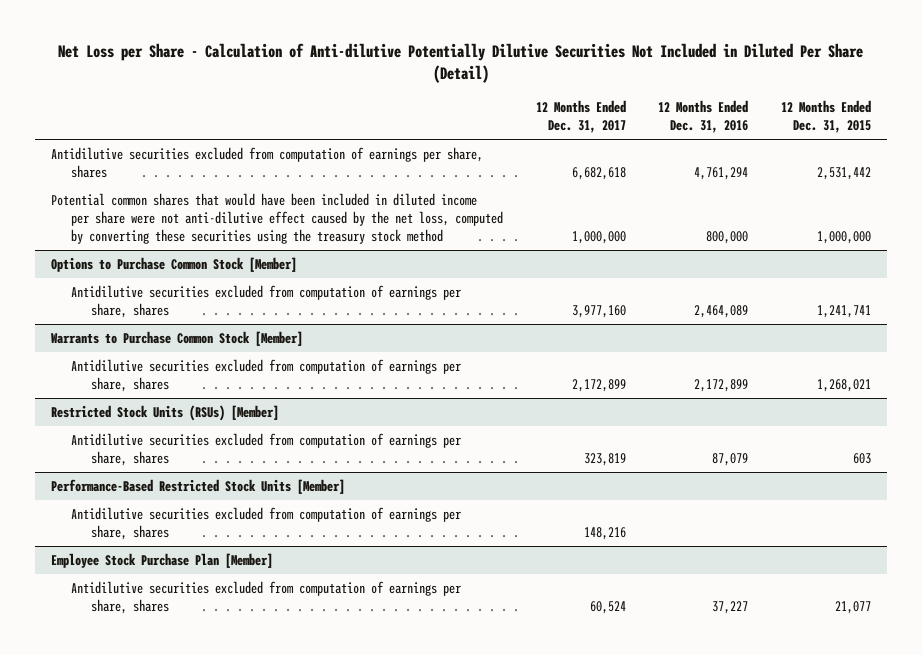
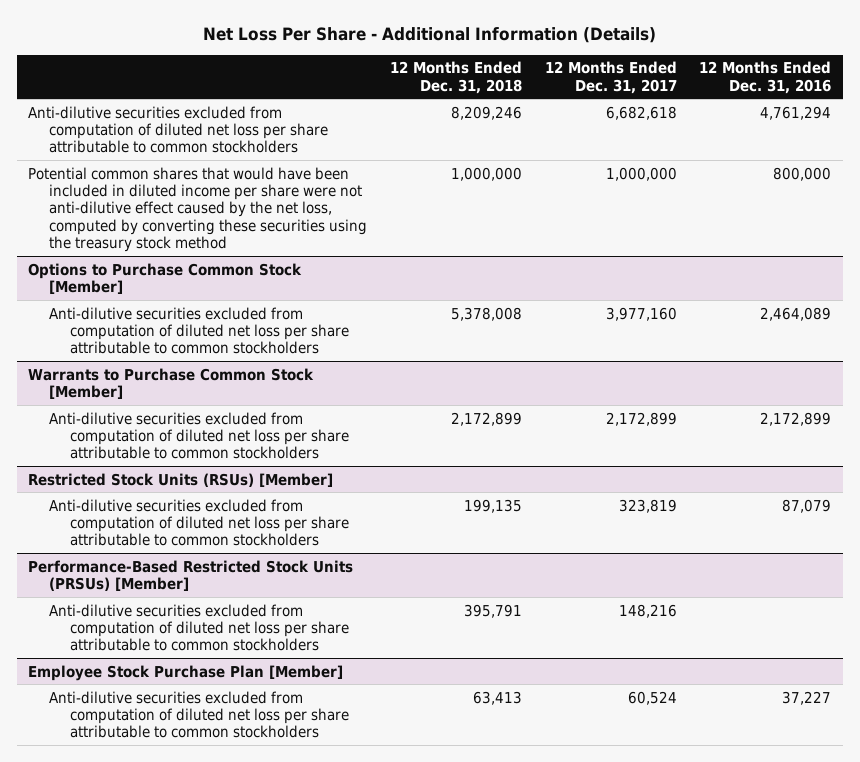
- Net Loss per Share - Calculation of Anti-dilutive Potentially Dilutive Securities Not Included in Diluted Per Share (Detail)
+ Net Loss Per Share - Additional Information (Details)
- | 12 Months Ended Dec. 31, 2017 | 12 Months Ended Dec. 31, 2016 | 12 Months Ended Dec. 31, 2015
+ | 12 Months Ended Dec. 31, 2018 | 12 Months Ended Dec. 31, 2017 | 12 Months Ended Dec. 31, 2016
- Antidilutive securities excluded from computation of earnings per share, shares | 6,682,618 | 4,761,294 | 2,531,442
+ Anti-dilutive securities excluded from computation of diluted net loss per share attributable to common stockholders | 8,209,246 | 6,682,618 | 4,761,294
@ Options to Purchase Common Stock [Member]
- Antidilutive securities excluded from computation of earnings per share, shares | 3,977,160 | 2,464,089 | 1,241,741
+ Anti-dilutive securities excluded from computation of diluted net loss per share attributable to common stockholders | 5,378,008 | 3,977,160 | 2,464,089
@ Warrants to Purchase Common Stock [Member]
- Antidilutive securities excluded from computation of earnings per share, shares | 2,172,899 | 2,172,899 | 1,268,021
+ Anti-dilutive securities excluded from computation of diluted net loss per share attributable to common stockholders | 2,172,899 | 2,172,899 | 2,172,899
@ Restricted Stock Units (RSUs) [Member]
- Antidilutive securities excluded from computation of earnings per share, shares | 323,819 | 87,079 | 603
- Performance-Based Restricted Stock Units [Member]
- Antidilutive securities excluded from computation of earnings per share, shares | 148,216 | |
@ Restricted Stock Units (RSUs) [Member]
+ Anti-dilutive securities excluded from computation of diluted net loss per share attributable to common stockholders | 199,135 | 323,819 | 87,079
+ Performance-Based Restricted Stock Units (PRSUs) [Member]
+ Anti-dilutive securities excluded from computation of diluted net loss per share attributable to common stockholders | 395,791 | 148,216 |
@ Employee Stock Purchase Plan [Member]
- Antidilutive securities excluded from computation of earnings per share, shares | 60,524 | 37,227 | 21,077
+ Anti-dilutive securities excluded from computation of diluted net loss per share attributable to common stockholders | 63,413 | 60,524 | 37,227

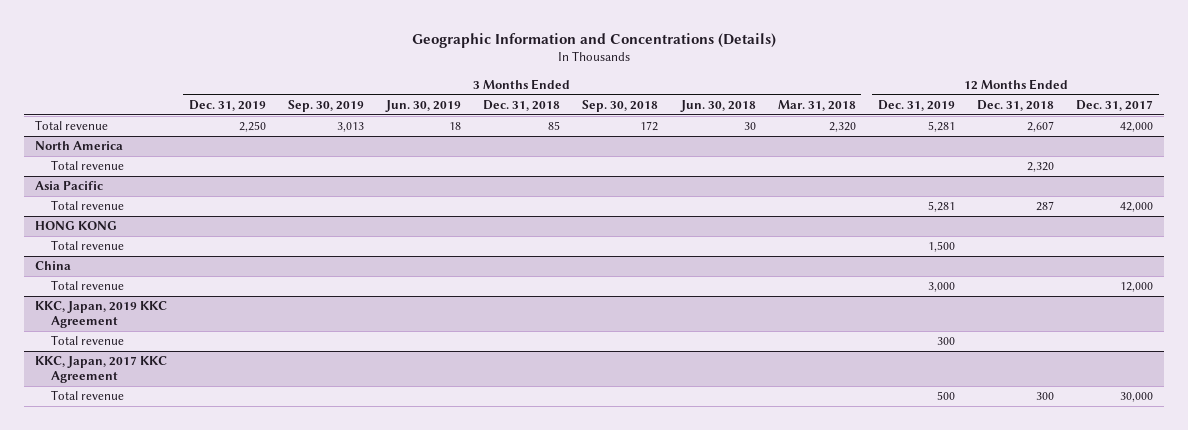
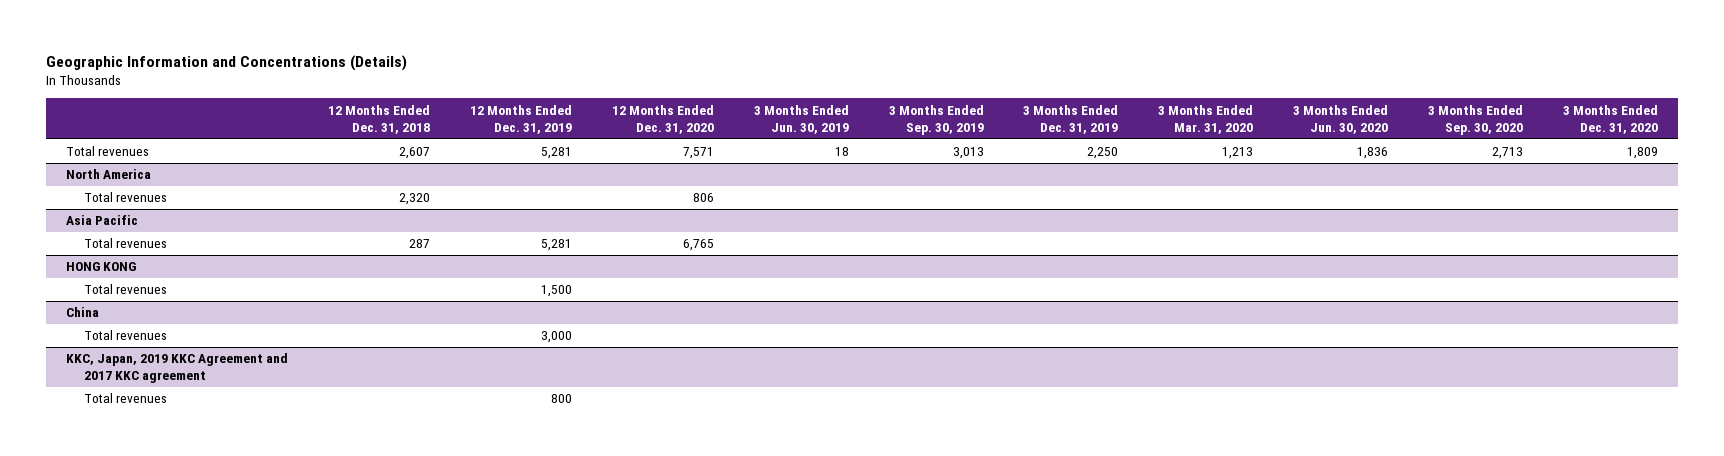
- | 3 Months Ended Dec. 31, 2019 | 3 Months Ended Sep. 30, 2019 | 3 Months Ended Jun. 30, 2019 | 3 Months Ended Dec. 31, 2018 | 3 Months Ended Sep. 30, 2018 | 3 Months Ended Jun. 30, 2018 | 3 Months Ended Mar. 31, 2018 | 12 Months Ended Dec. 31, 2019 | 12 Months Ended Dec. 31, 2018 | 12 Months Ended Dec. 31, 2017
+ | 12 Months Ended Dec. 31, 2018 | 12 Months Ended Dec. 31, 2019 | 12 Months Ended Dec. 31, 2020 | 3 Months Ended Jun. 30, 2019 | 3 Months Ended Sep. 30, 2019 | 3 Months Ended Dec. 31, 2019 | 3 Months Ended Mar. 31, 2020 | 3 Months Ended Jun. 30, 2020 | 3 Months Ended Sep. 30, 2020 | 3 Months Ended Dec. 31, 2020
- Total revenue | 2,250 | 3,013 | 18 | 85 | 172 | 30 | 2,320 | 5,281 | 2,607 | 42,000
+ Total revenues | 2,607 | 5,281 | 7,571 | 18 | 3,013 | 2,250 | 1,213 | 1,836 | 2,713 | 1,809
@ North America
- Total revenue | | | | | | | | | 2,320 |
+ Total revenues | 2,320 | | 806 | | | | | | |
@ Asia Pacific
- Total revenue | | | | | | | | 5,281 | 287 | 42,000
+ Total revenues | 287 | 5,281 | 6,765 | | | | | | |
@ HONG KONG
- Total revenue | | | | | | | | 1,500 | |
+ Total revenues | | 1,500 | | | | | | | |
@ China
- Total revenue | | | | | | | | 3,000 | | 12,000
- KKC, Japan, 2019 KKC Agreement
- Total revenue | | | | | | | | 300 | |
- KKC, Japan, 2017 KKC Agreement
- Total revenue | | | | | | | | 500 | 300 | 30,000
@ China
+ Total revenues | | 3,000 | | | | | | | |
+ KKC, Japan, 2019 KKC Agreement and 2017 KKC agreement
+ Total revenues | | 800 | | | | | | | |

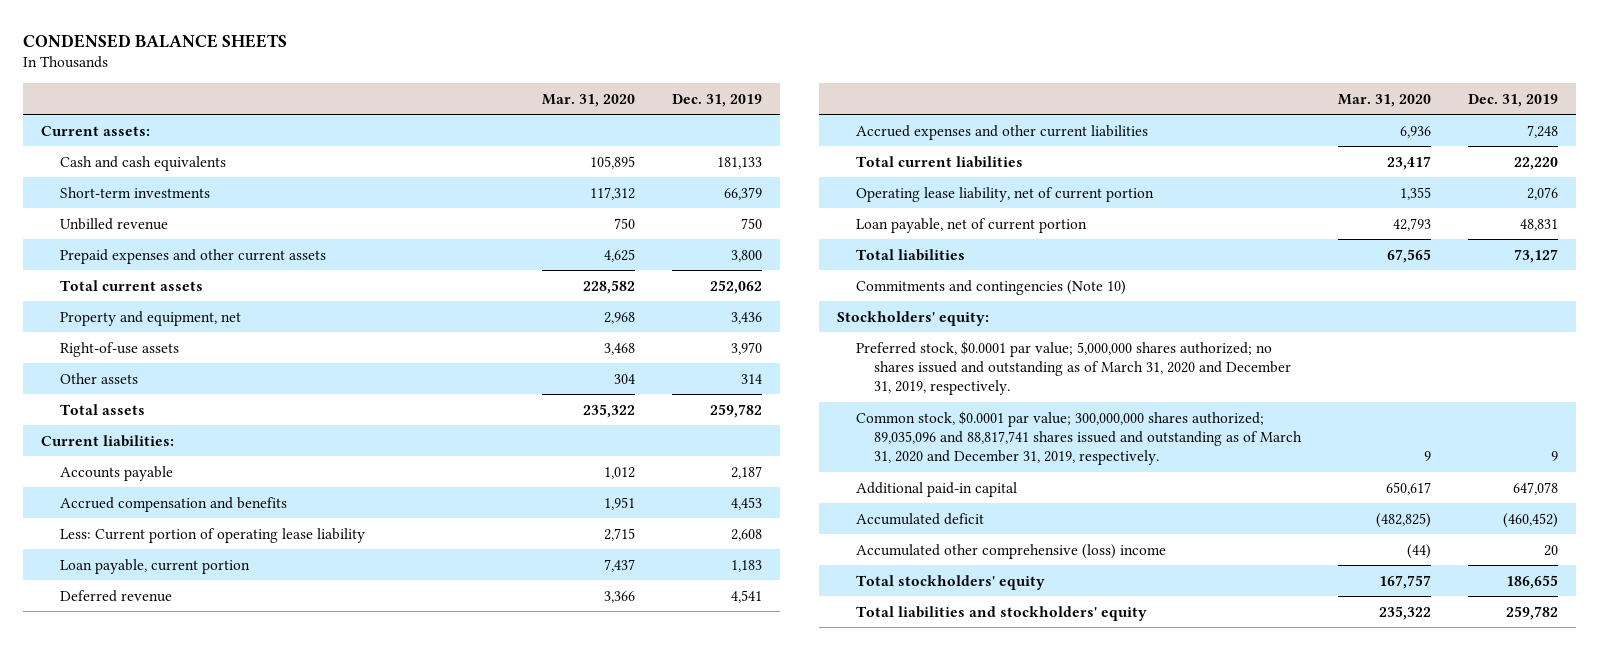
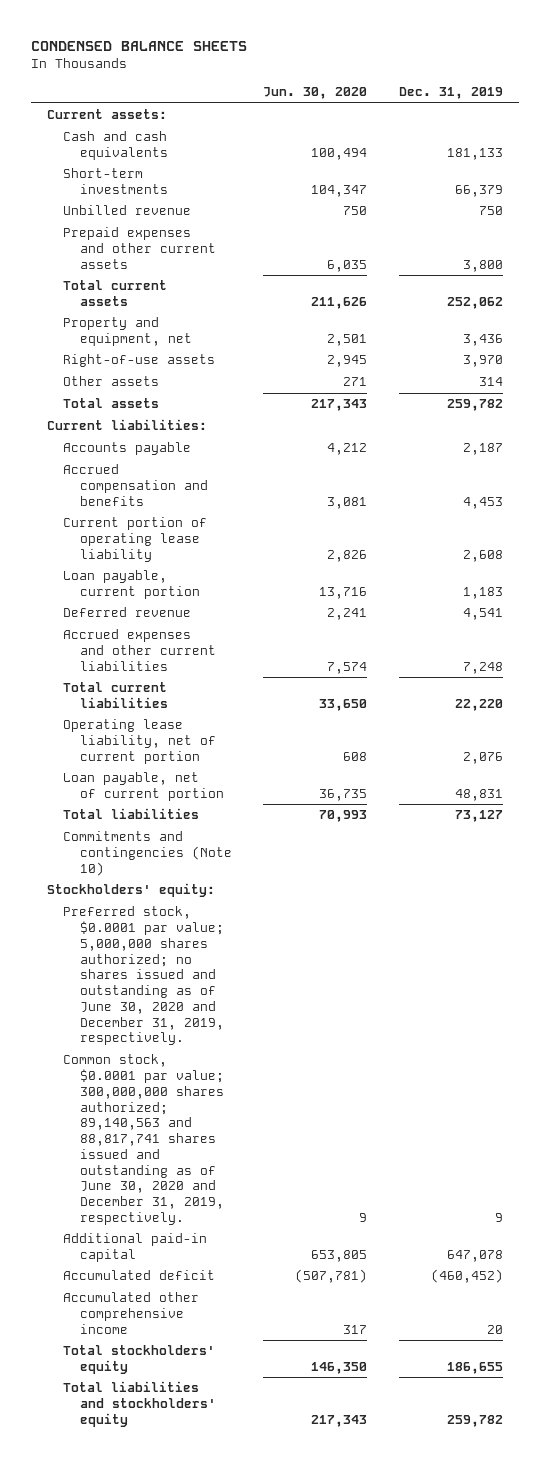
- | Mar. 31, 2020 | Dec. 31, 2019
+ | Jun. 30, 2020 | Dec. 31, 2019
- Less: Current portion of operating lease liability | 2,715 | 2,608
+ Current portion of operating lease liability | 2,826 | 2,608
- Preferred stock, $0.0001 par value; 5,000,000 shares authorized; no shares issued and outstanding as of March 31, 2020 and December 31, 2019, respectively.
- Common stock, $0.0001 par value; 300,000,000 shares authorized; 89,035,096 and 88,817,741 shares issued and outstanding as of March 31, 2020 and December 31, 2019, respectively. | 9 | 9
+ Preferred stock, $0.0001 par value; 5,000,000 shares authorized; no shares issued and outstanding as of June 30, 2020 and December 31, 2019, respectively.
+ Common stock, $0.0001 par value; 300,000,000 shares authorized; 89,140,563 and 88,817,741 shares issued and outstanding as of June 30, 2020 and December 31, 2019, respectively. | 9 | 9
- Accumulated other comprehensive (loss) income | (44) | 20
+ Accumulated other comprehensive income | 317 | 20

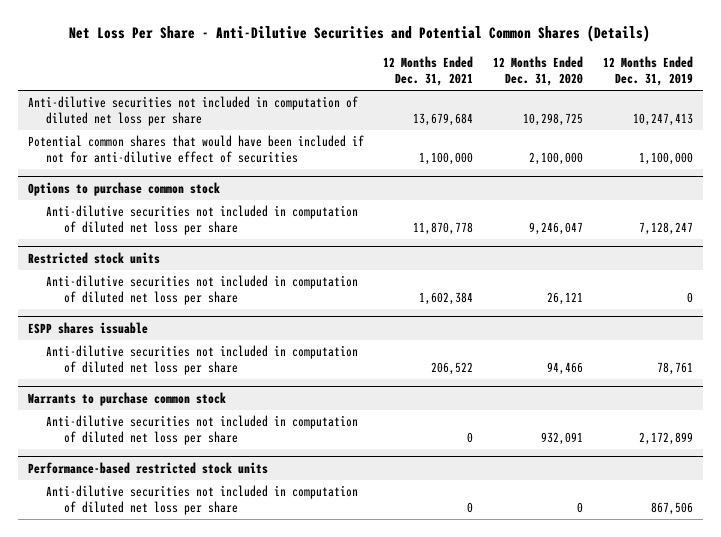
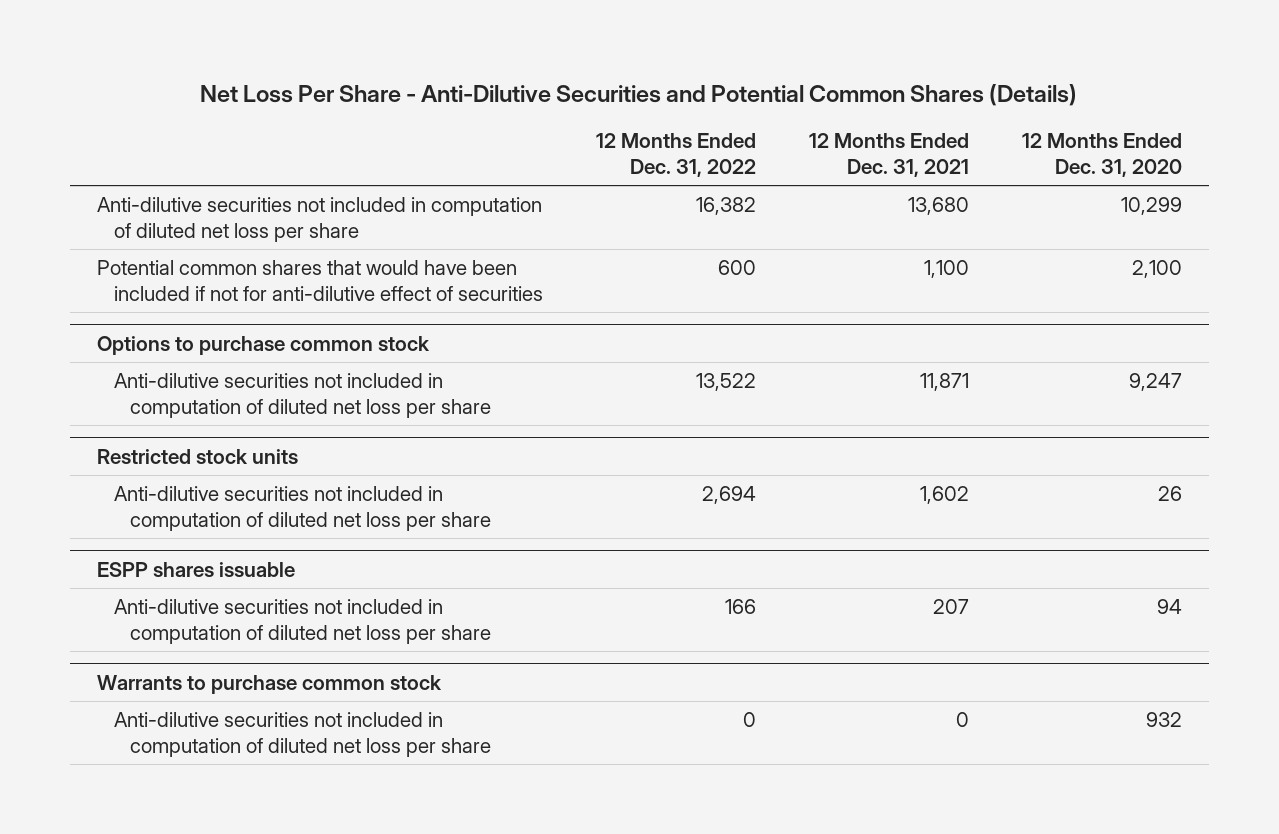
- | 12 Months Ended Dec. 31, 2021 | 12 Months Ended Dec. 31, 2020 | 12 Months Ended Dec. 31, 2019
+ | 12 Months Ended Dec. 31, 2022 | 12 Months Ended Dec. 31, 2021 | 12 Months Ended Dec. 31, 2020
- Anti-dilutive securities not included in computation of diluted net loss per share | 13,679,684 | 10,298,725 | 10,247,413
- Potential common shares that would have been included if not for anti-dilutive effect of securities | 1,100,000 | 2,100,000 | 1,100,000
+ Anti-dilutive securities not included in computation of diluted net loss per share | 16,382 | 13,680 | 10,299
+ Potential common shares that would have been included if not for anti-dilutive effect of securities | 600 | 1,100 | 2,100
@ Options to purchase common stock
- Anti-dilutive securities not included in computation of diluted net loss per share | 11,870,778 | 9,246,047 | 7,128,247
+ Anti-dilutive securities not included in computation of diluted net loss per share | 13,522 | 11,871 | 9,247
@ Restricted stock units
- Anti-dilutive securities not included in computation of diluted net loss per share | 1,602,384 | 26,121 | 0
+ Anti-dilutive securities not included in computation of diluted net loss per share | 2,694 | 1,602 | 26
@ ESPP shares issuable
- Anti-dilutive securities not included in computation of diluted net loss per share | 206,522 | 94,466 | 78,761
+ Anti-dilutive securities not included in computation of diluted net loss per share | 166 | 207 | 94
@ Warrants to purchase common stock
- Anti-dilutive securities not included in computation of diluted net loss per share | 0 | 932,091 | 2,172,899
- Performance-based restricted stock units
- Anti-dilutive securities not included in computation of diluted net loss per share | 0 | 0 | 867,506
@ Warrants to purchase common stock
+ Anti-dilutive securities not included in computation of diluted net loss per share | 0 | 0 | 932

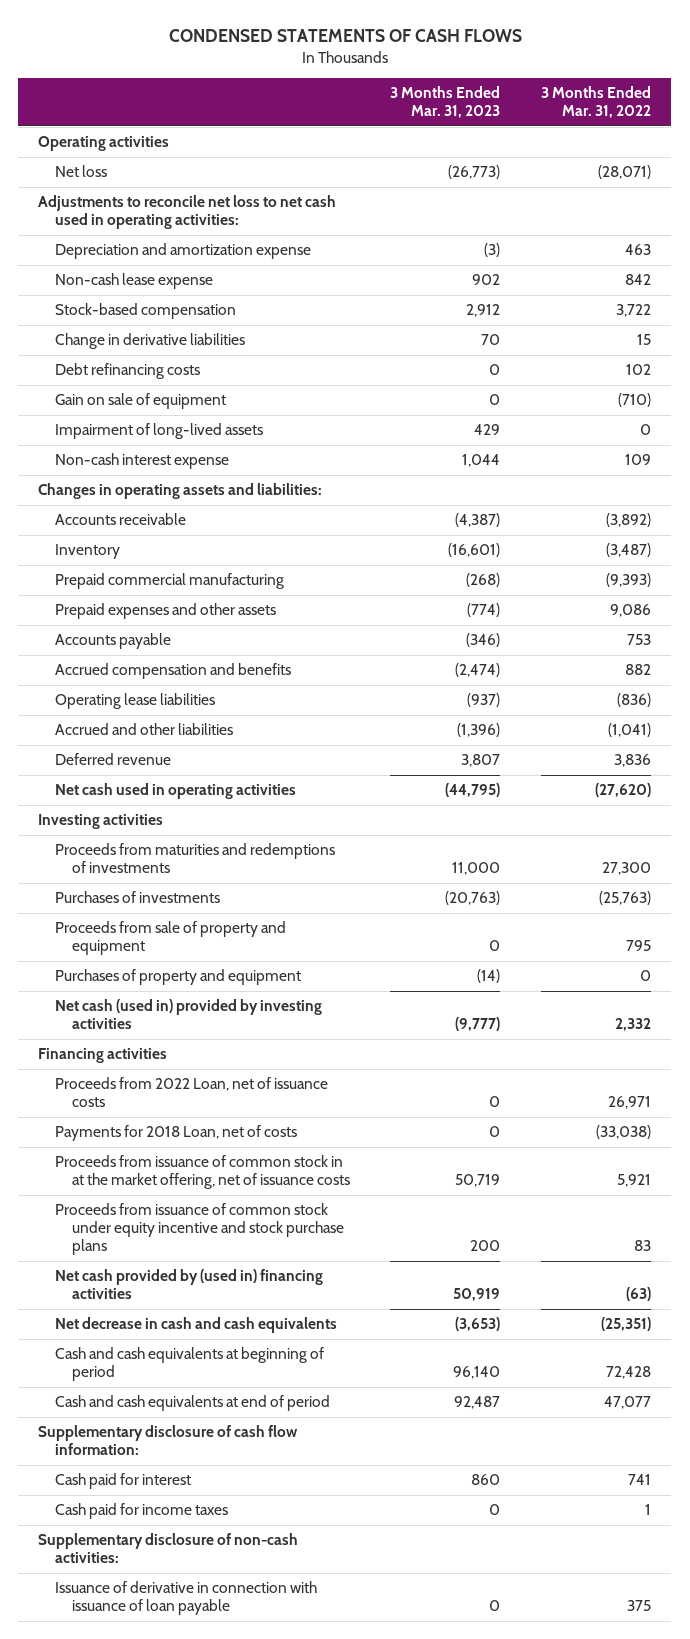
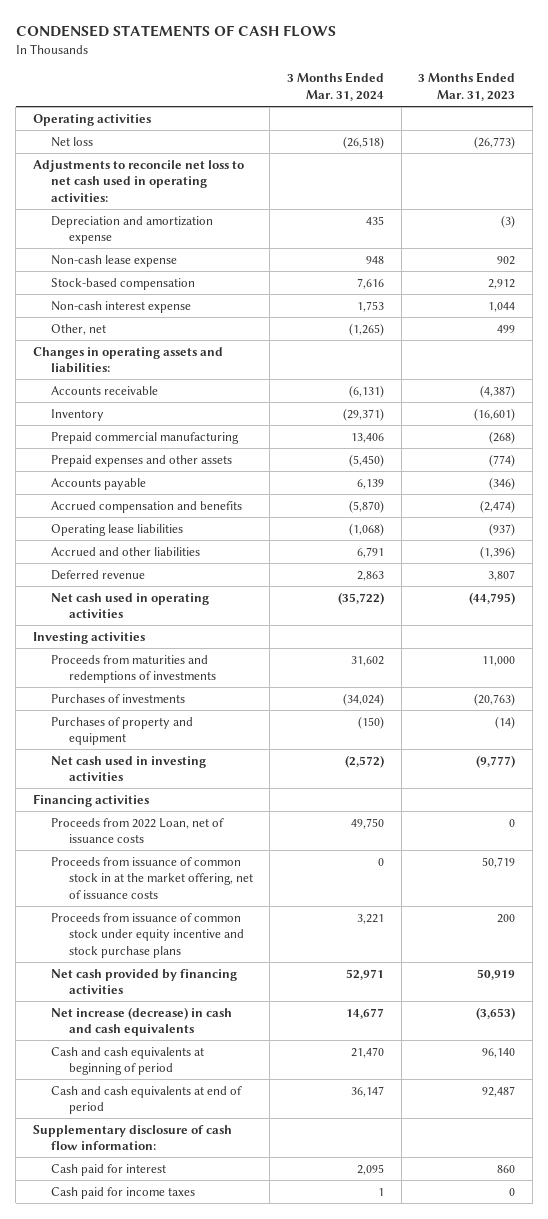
- | 3 Months Ended Mar. 31, 2023 | 3 Months Ended Mar. 31, 2022
+ | 3 Months Ended Mar. 31, 2024 | 3 Months Ended Mar. 31, 2023
- Change in derivative liabilities | 70 | 15
- Debt refinancing costs | 0 | 102
- Gain on sale of equipment | 0 | (710)
- Impairment of long-lived assets | 429 | 0
+ Other, net | (1,265) | 499
- Proceeds from sale of property and equipment | 0 | 795
- Net cash (used in) provided by investing activities | (9,777) | 2,332
+ Net cash used in investing activities | (2,572) | (9,777)
- Payments for 2018 Loan, net of costs | 0 | (33,038)
- Net cash provided by (used in) financing activities | 50,919 | (63)
- Net decrease in cash and cash equivalents | (3,653) | (25,351)
+ Net cash provided by financing activities | 52,971 | 50,919
+ Net increase (decrease) in cash and cash equivalents | 14,677 | (3,653)
- Supplementary disclosure of non-cash activities:
- Issuance of derivative in connection with issuance of loan payable | 0 | 375

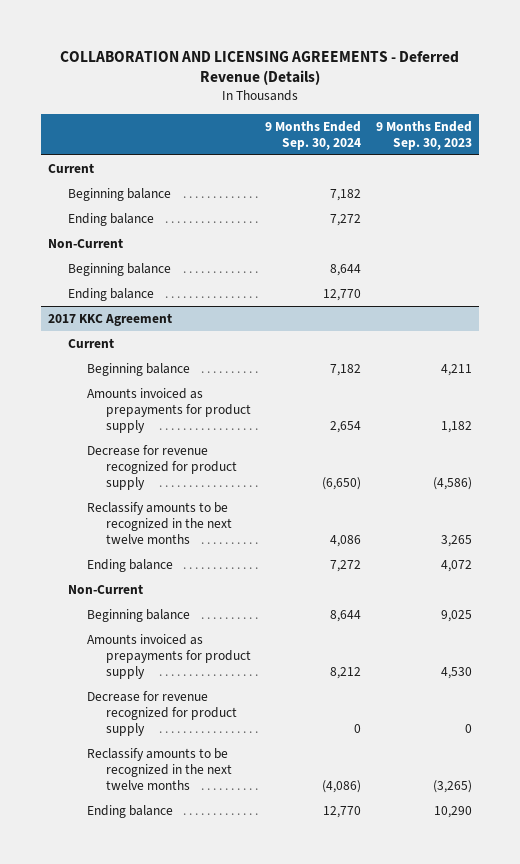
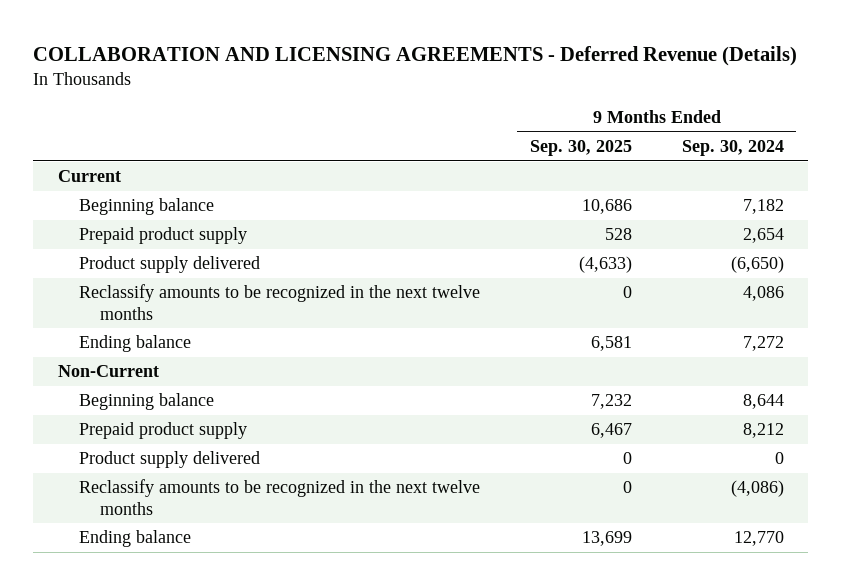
- | 9 Months Ended Sep. 30, 2024 | 9 Months Ended Sep. 30, 2023
+ | 9 Months Ended Sep. 30, 2025 | 9 Months Ended Sep. 30, 2024
- Ending balance | 7,272 |
- Non-Current
- Beginning balance | 8,644 |
- Ending balance | 12,770 |
- 2017 KKC Agreement
- Current
- Beginning balance | 7,182 | 4,211
- Amounts invoiced as prepayments for product supply | 2,654 | 1,182
- Decrease for revenue recognized for product supply | (6,650) | (4,586)
+ Prepaid product supply | 528 | 2,654
+ Product supply delivered | (4,633) | (6,650)
- Amounts invoiced as prepayments for product supply | 8,212 | 4,530
- Decrease for revenue recognized for product supply | 0 | 0
+ Prepaid product supply | 6,467 | 8,212
+ Product supply delivered | 0 | 0

